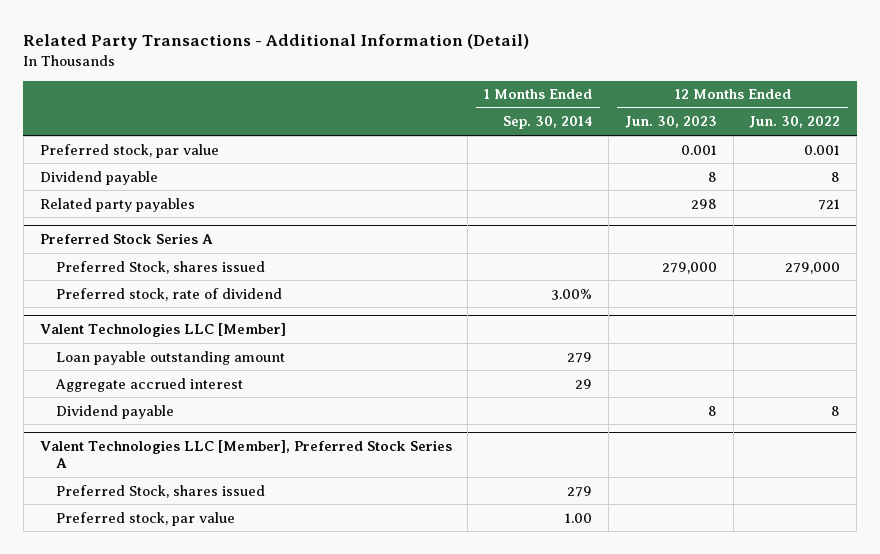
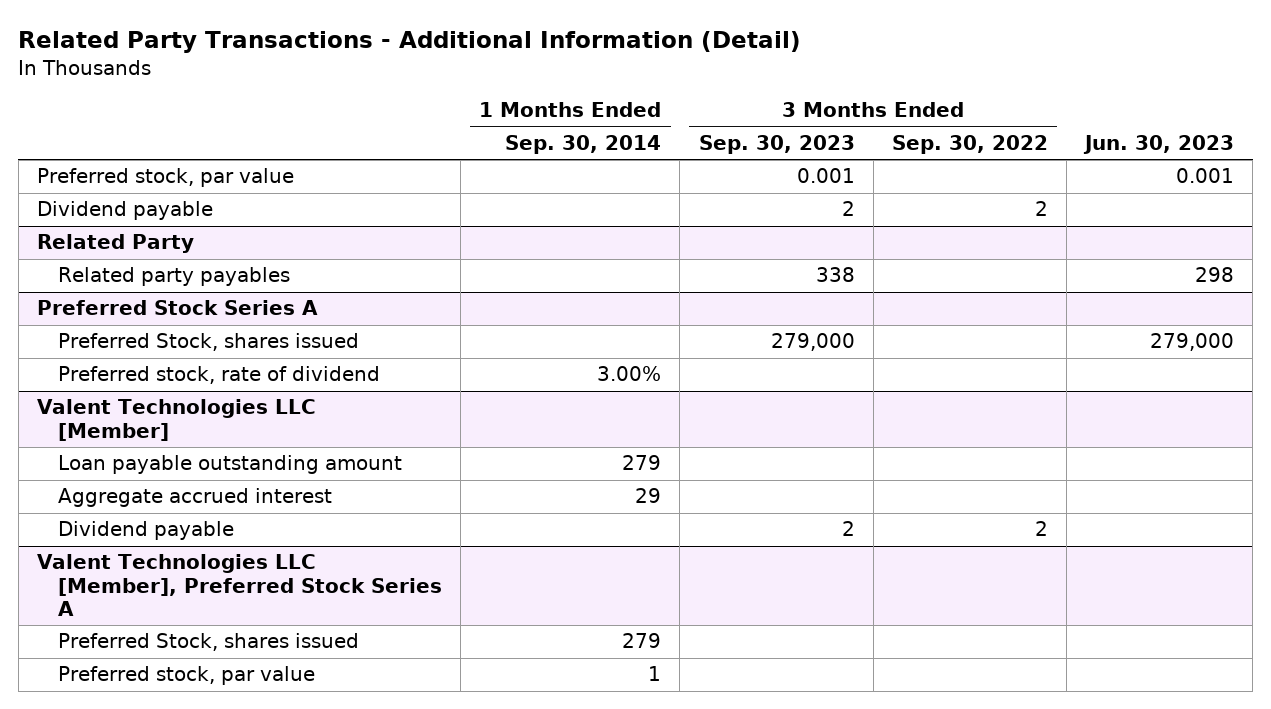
- | 1 Months Ended Sep. 30, 2014 | 12 Months Ended Jun. 30, 2023 | 12 Months Ended Jun. 30, 2022
+ | 1 Months Ended Sep. 30, 2014 | 3 Months Ended Sep. 30, 2023 | 3 Months Ended Sep. 30, 2022 | Jun. 30, 2023
- Related party payables | | 298 | 721
+ Related Party
+ Related party payables | | 338 | | 298
@ Valent Technologies LLC [Member], Preferred Stock Series A
- Preferred stock, par value | 1.00 | |
+ Preferred stock, par value | 1 | | |

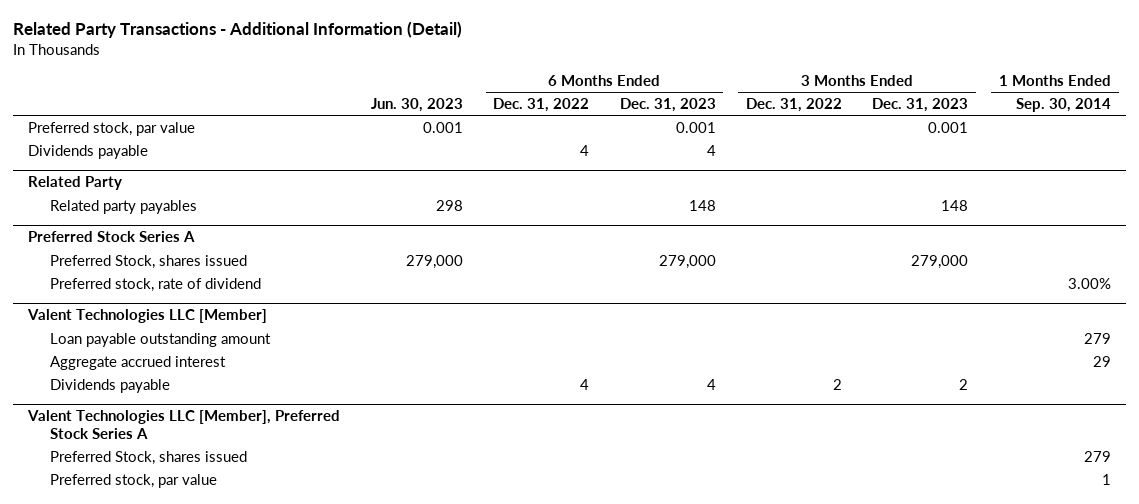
- | 1 Months Ended Sep. 30, 2014 | 3 Months Ended Sep. 30, 2023 | 3 Months Ended Sep. 30, 2022 | Jun. 30, 2023
+ | Jun. 30, 2023 | 6 Months Ended Dec. 31, 2022 | 6 Months Ended Dec. 31, 2023 | 3 Months Ended Dec. 31, 2022 | 3 Months Ended Dec. 31, 2023 | 1 Months Ended Sep. 30, 2014
- Dividend payable | | 2 | 2 |
+ Dividends payable | | 4 | 4 | | |
@ Valent Technologies LLC [Member]
- Dividend payable | | 2 | 2 |
+ Dividends payable | | 4 | 4 | 2 | 2 |

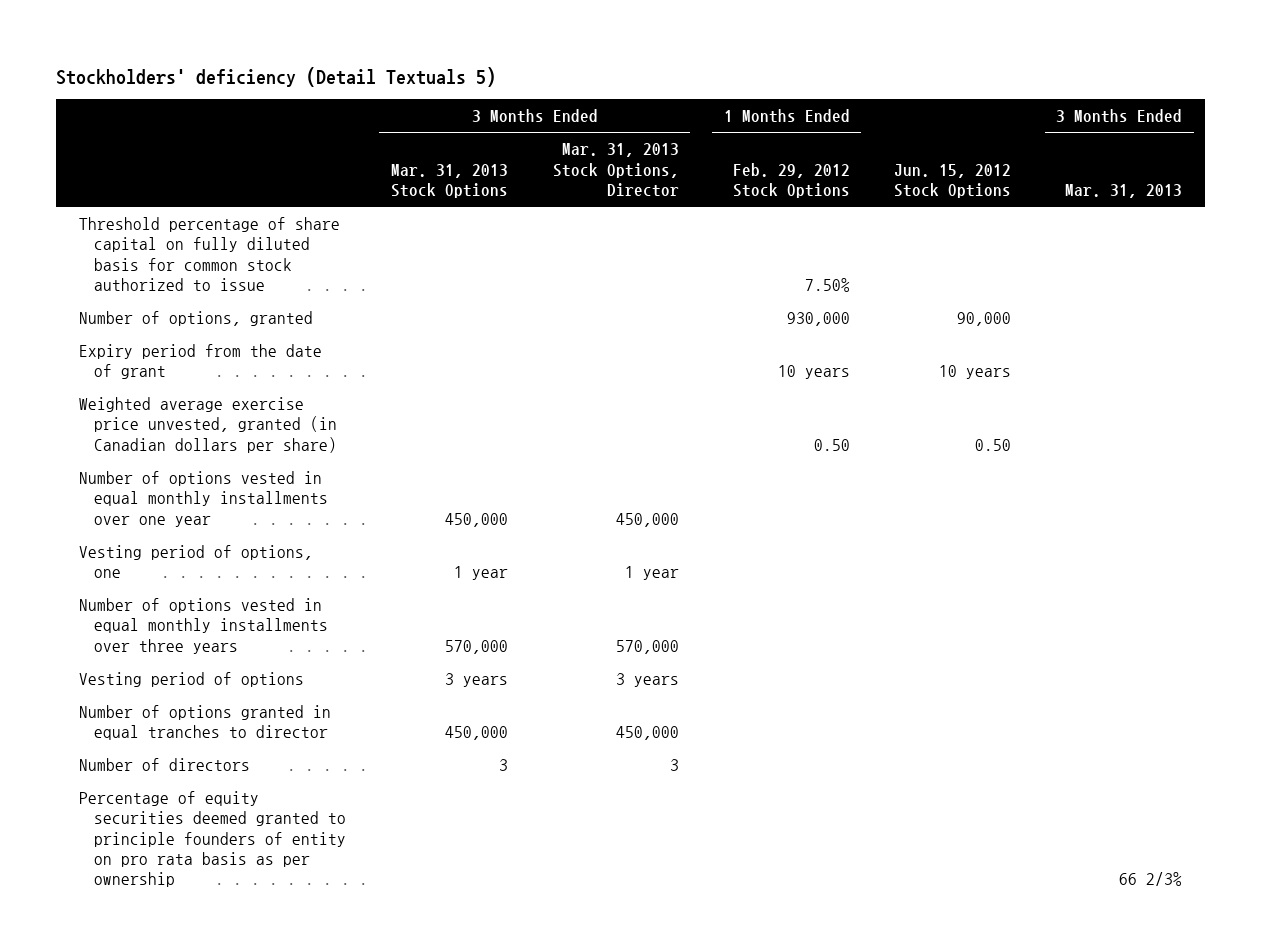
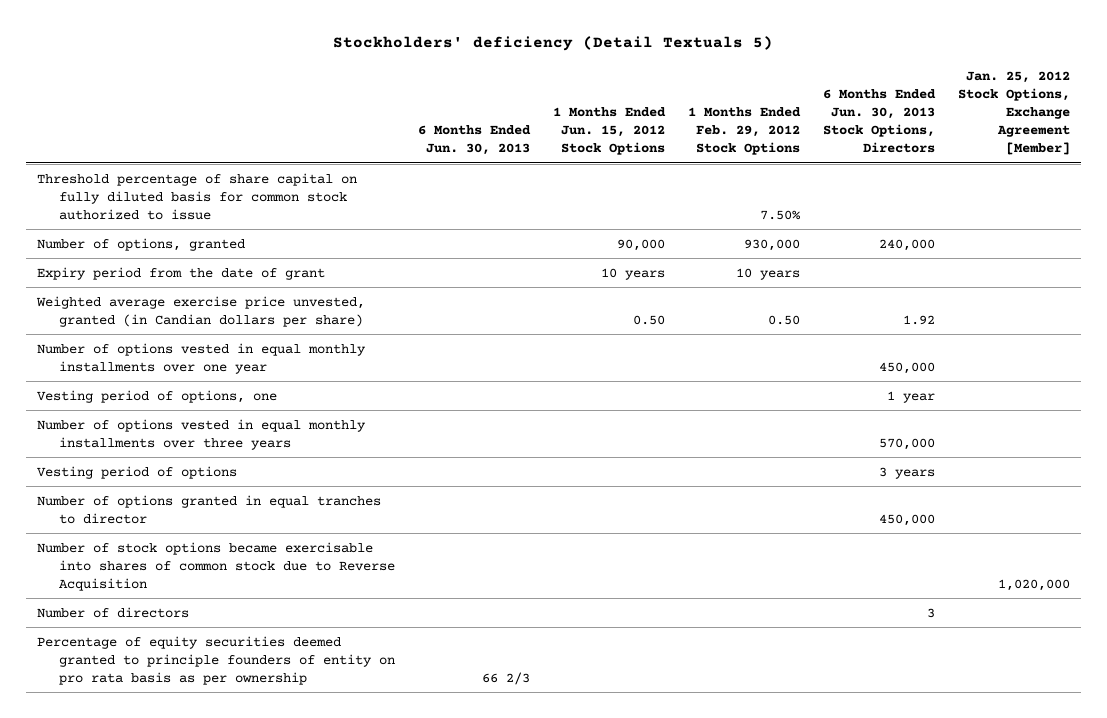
- | 3 Months Ended Mar. 31, 2013 Stock Options | 3 Months Ended Mar. 31, 2013 Stock Options, Director | 1 Months Ended Feb. 29, 2012 Stock Options | Jun. 15, 2012 Stock Options | 3 Months Ended Mar. 31, 2013
+ | 6 Months Ended Jun. 30, 2013 | 1 Months Ended Jun. 15, 2012 Stock Options | 1 Months Ended Feb. 29, 2012 Stock Options | 6 Months Ended Jun. 30, 2013 Stock Options, Directors | Jan. 25, 2012 Stock Options, Exchange Agreement [Member]
- Weighted average exercise price unvested, granted (in Canadian dollars per share) | | | 0.50 | 0.50 |
+ Weighted average exercise price unvested, granted (in Candian dollars per share) | | 0.50 | 0.50 | 1.92 |
+ Number of stock options became exercisable into shares of common stock due to Reverse Acquisition | | | | | 1,020,000

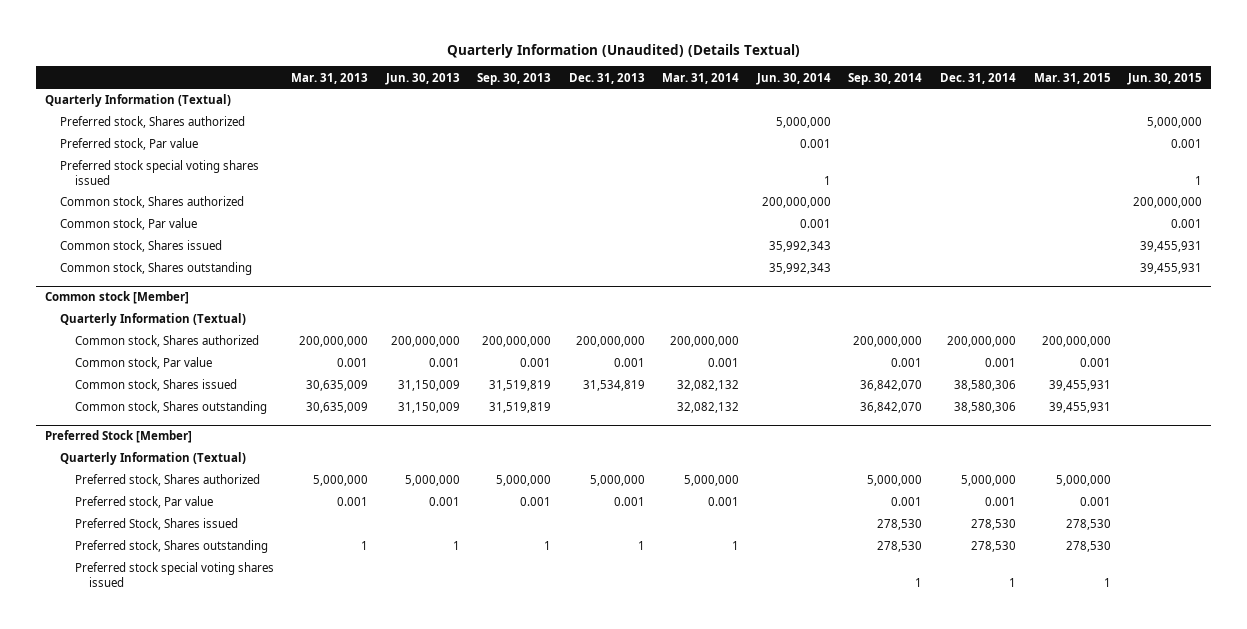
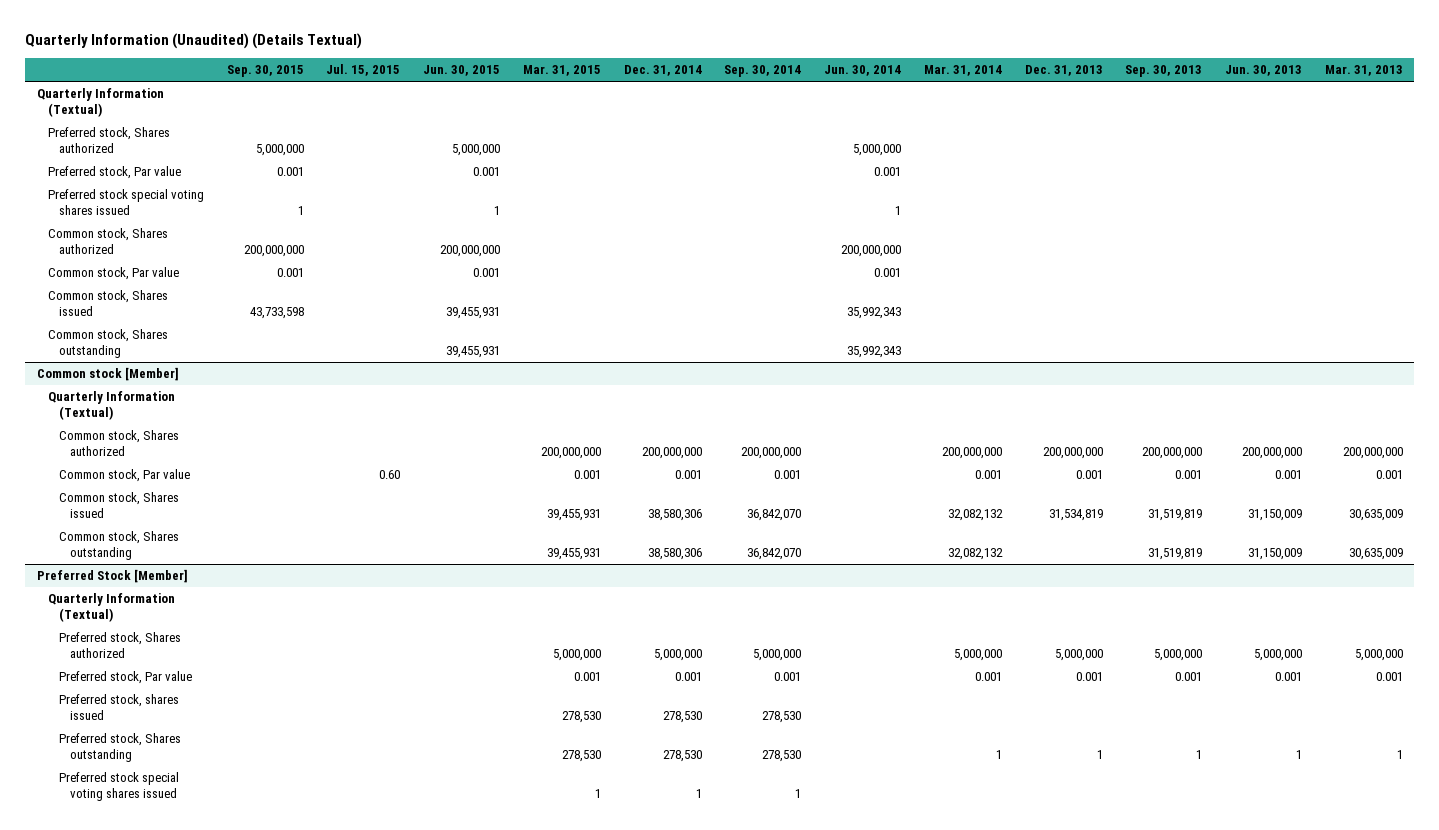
- | Mar. 31, 2013 | Jun. 30, 2013 | Sep. 30, 2013 | Dec. 31, 2013 | Mar. 31, 2014 | Jun. 30, 2014 | Sep. 30, 2014 | Dec. 31, 2014 | Mar. 31, 2015 | Jun. 30, 2015
+ | Sep. 30, 2015 | Jul. 15, 2015 | Jun. 30, 2015 | Mar. 31, 2015 | Dec. 31, 2014 | Sep. 30, 2014 | Jun. 30, 2014 | Mar. 31, 2014 | Dec. 31, 2013 | Sep. 30, 2013 | Jun. 30, 2013 | Mar. 31, 2013
@ Preferred Stock [Member]
- Preferred Stock, Shares issued | | | | | | | 278,530 | 278,530 | 278,530 |
+ Preferred stock, shares issued | | | | 278,530 | 278,530 | 278,530 | | | | | |

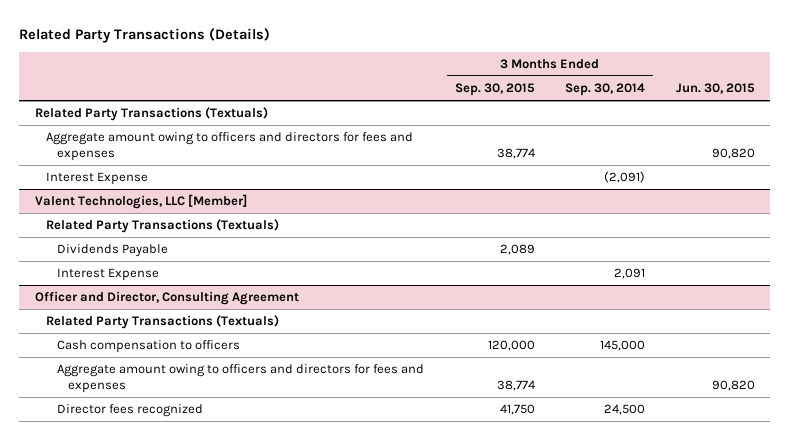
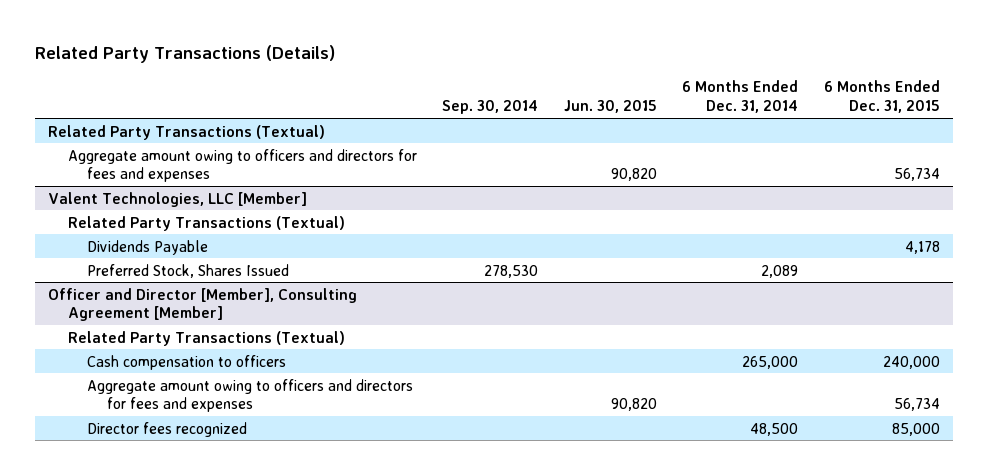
- | 3 Months Ended Sep. 30, 2015 | 3 Months Ended Sep. 30, 2014 | Jun. 30, 2015
+ | Sep. 30, 2014 | Jun. 30, 2015 | 6 Months Ended Dec. 31, 2014 | 6 Months Ended Dec. 31, 2015
- Related Party Transactions (Textuals)
+ Related Party Transactions (Textual)
- Interest Expense | | (2,091) |
@ Valent Technologies, LLC [Member]
- Related Party Transactions (Textuals)
+ Related Party Transactions (Textual)
- Interest Expense | | 2,091 |
- Officer and Director, Consulting Agreement
- Related Party Transactions (Textuals)
@ Valent Technologies, LLC [Member]
+ Preferred Stock, Shares Issued | 278,530 | | 2,089 |
+ Officer and Director [Member], Consulting Agreement [Member]
+ Related Party Transactions (Textual)

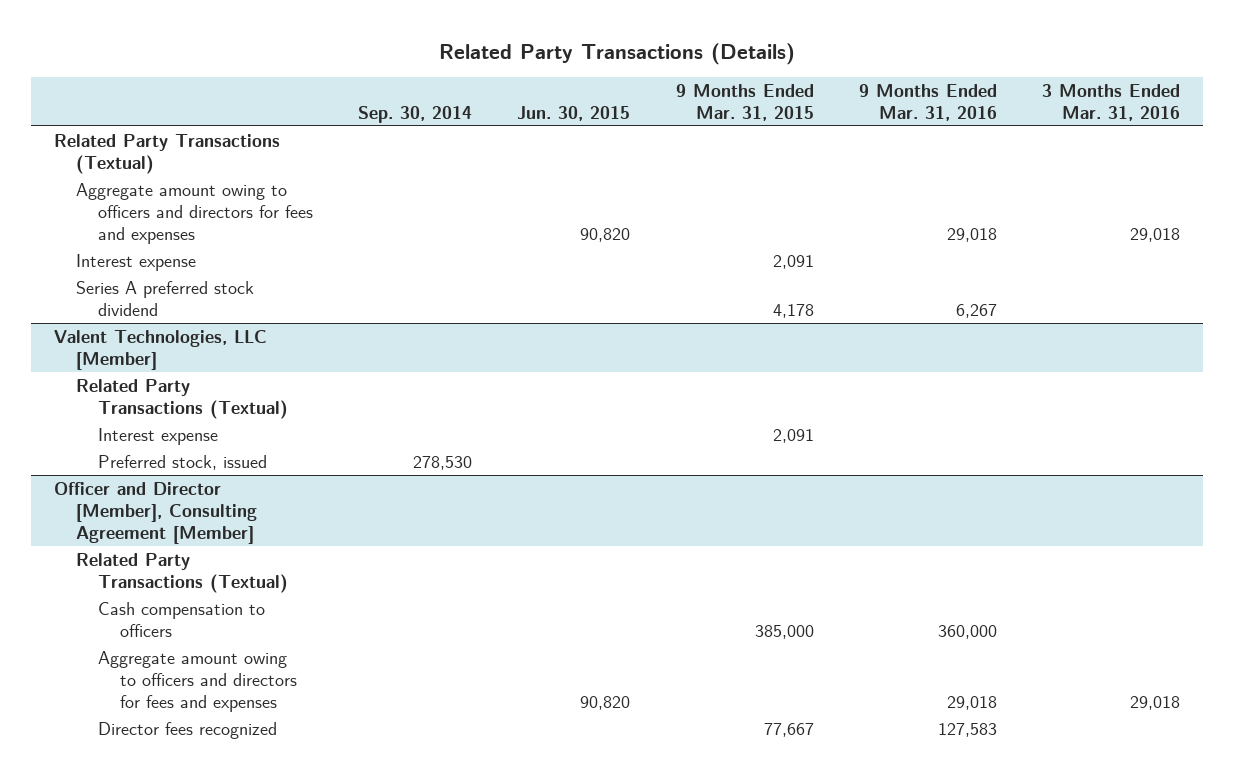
- | Sep. 30, 2014 | Jun. 30, 2015 | 6 Months Ended Dec. 31, 2014 | 6 Months Ended Dec. 31, 2015
+ | Sep. 30, 2014 | Jun. 30, 2015 | 9 Months Ended Mar. 31, 2015 | 9 Months Ended Mar. 31, 2016 | 3 Months Ended Mar. 31, 2016
+ Interest expense | | | 2,091 | |
+ Series A preferred stock dividend | | | 4,178 | 6,267 |
@ Valent Technologies, LLC [Member]
- Dividends Payable | | | | 4,178
- Preferred Stock, Shares Issued | 278,530 | | 2,089 |
+ Interest expense | | | 2,091 | |
+ Preferred stock, issued | 278,530 | | | |

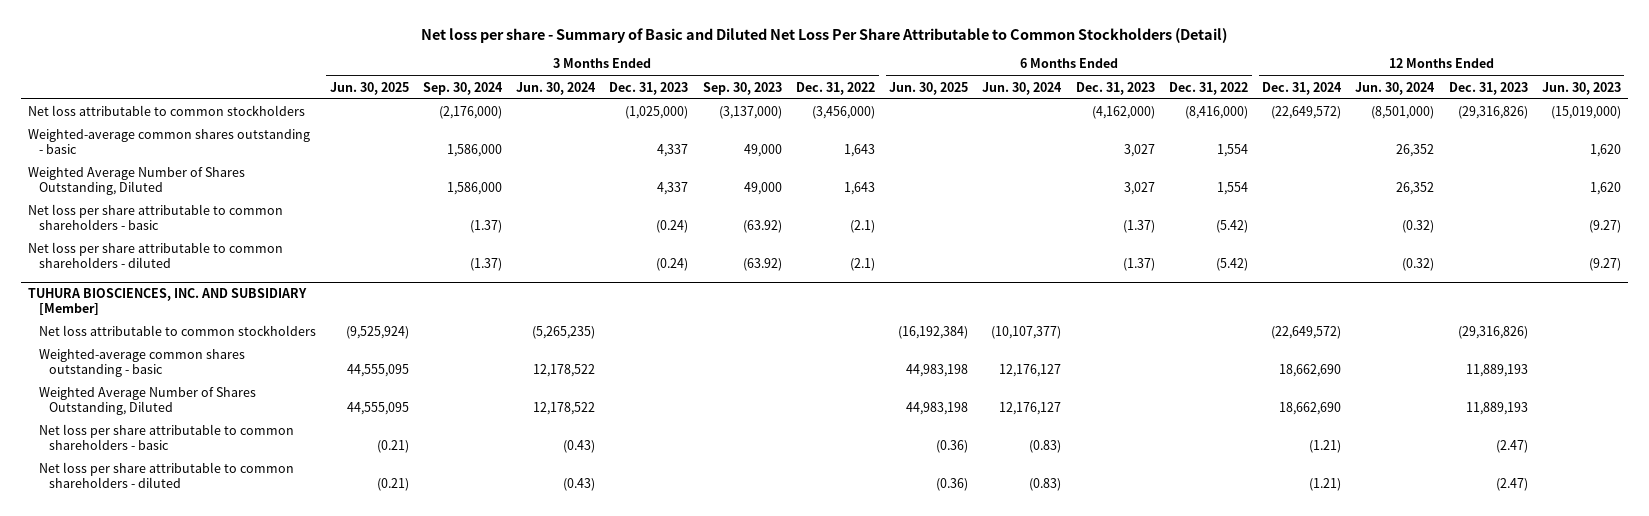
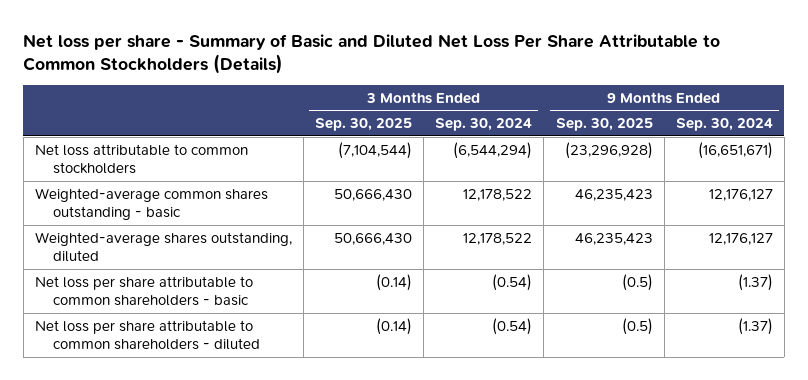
- Net loss per share - Summary of Basic and Diluted Net Loss Per Share Attributable to Common Stockholders (Detail)
+ Net loss per share - Summary of Basic and Diluted Net Loss Per Share Attributable to Common Stockholders (Details)
- | 3 Months Ended Jun. 30, 2025 | 3 Months Ended Sep. 30, 2024 | 3 Months Ended Jun. 30, 2024 | 3 Months Ended Dec. 31, 2023 | 3 Months Ended Sep. 30, 2023 | 3 Months Ended Dec. 31, 2022 | 6 Months Ended Jun. 30, 2025 | 6 Months Ended Jun. 30, 2024 | 6 Months Ended Dec. 31, 2023 | 6 Months Ended Dec. 31, 2022 | 12 Months Ended Dec. 31, 2024 | 12 Months Ended Jun. 30, 2024 | 12 Months Ended Dec. 31, 2023 | 12 Months Ended Jun. 30, 2023
+ | 3 Months Ended Sep. 30, 2025 | 3 Months Ended Sep. 30, 2024 | 9 Months Ended Sep. 30, 2025 | 9 Months Ended Sep. 30, 2024
- Net loss attributable to common stockholders | | (2,176,000) | | (1,025,000) | (3,137,000) | (3,456,000) | | | (4,162,000) | (8,416,000) | (22,649,572) | (8,501,000) | (29,316,826) | (15,019,000)
- Weighted-average common shares outstanding - basic | | 1,586,000 | | 4,337 | 49,000 | 1,643 | | | 3,027 | 1,554 | | 26,352 | | 1,620
- Weighted Average Number of Shares Outstanding, Diluted | | 1,586,000 | | 4,337 | 49,000 | 1,643 | | | 3,027 | 1,554 | | 26,352 | | 1,620
- Net loss per share attributable to common shareholders - basic | | (1.37) | | (0.24) | (63.92) | (2.1) | | | (1.37) | (5.42) | | (0.32) | | (9.27)
- Net loss per share attributable to common shareholders - diluted | | (1.37) | | (0.24) | (63.92) | (2.1) | | | (1.37) | (5.42) | | (0.32) | | (9.27)
- TUHURA BIOSCIENCES, INC. AND SUBSIDIARY [Member]
- Net loss attributable to common stockholders | (9,525,924) | | (5,265,235) | | | | (16,192,384) | (10,107,377) | | | (22,649,572) | | (29,316,826) |
- Weighted-average common shares outstanding - basic | 44,555,095 | | 12,178,522 | | | | 44,983,198 | 12,176,127 | | | 18,662,690 | | 11,889,193 |
- Weighted Average Number of Shares Outstanding, Diluted | 44,555,095 | | 12,178,522 | | | | 44,983,198 | 12,176,127 | | | 18,662,690 | | 11,889,193 |
- Net loss per share attributable to common shareholders - basic | (0.21) | | (0.43) | | | | (0.36) | (0.83) | | | (1.21) | | (2.47) |
- Net loss per share attributable to common shareholders - diluted | (0.21) | | (0.43) | | | | (0.36) | (0.83) | | | (1.21) | | (2.47) |
+ Net loss attributable to common stockholders | (7,104,544) | (6,544,294) | (23,296,928) | (16,651,671)
+ Weighted-average common shares outstanding - basic | 50,666,430 | 12,178,522 | 46,235,423 | 12,176,127
+ Weighted-average shares outstanding, diluted | 50,666,430 | 12,178,522 | 46,235,423 | 12,176,127
+ Net loss per share attributable to common shareholders - basic | (0.14) | (0.54) | (0.5) | (1.37)
+ Net loss per share attributable to common shareholders - diluted | (0.14) | (0.54) | (0.5) | (1.37)

